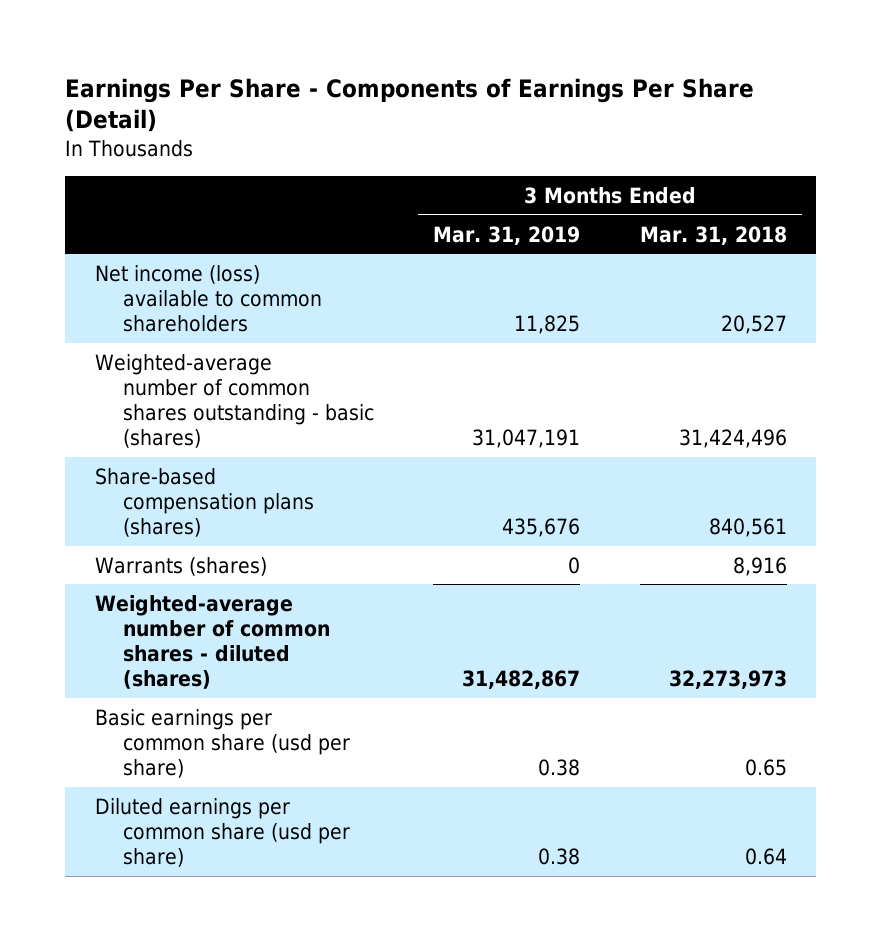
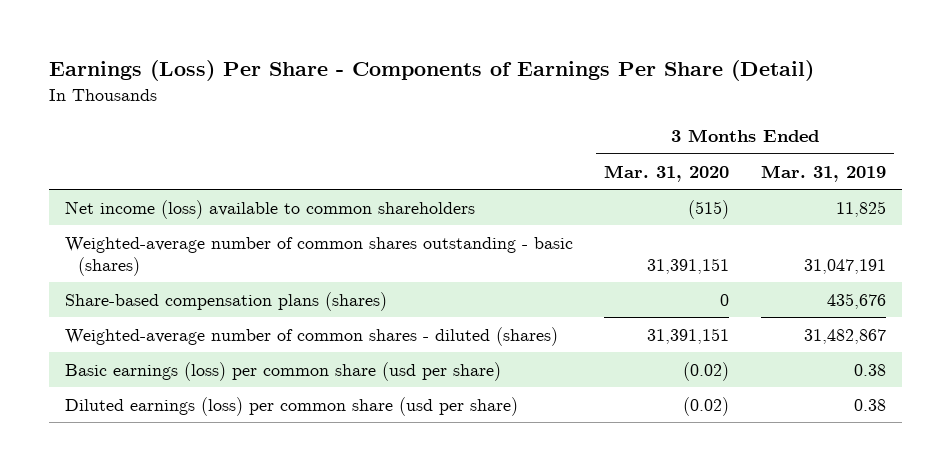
- Earnings Per Share - Components of Earnings Per Share (Detail)
+ Earnings (Loss) Per Share - Components of Earnings Per Share (Detail)
- | 3 Months Ended Mar. 31, 2019 | 3 Months Ended Mar. 31, 2018
+ | 3 Months Ended Mar. 31, 2020 | 3 Months Ended Mar. 31, 2019
- Warrants (shares) | 0 | 8,916
- Basic earnings per common share (usd per share) | 0.38 | 0.65
- Diluted earnings per common share (usd per share) | 0.38 | 0.64
+ Basic earnings (loss) per common share (usd per share) | (0.02) | 0.38
+ Diluted earnings (loss) per common share (usd per share) | (0.02) | 0.38

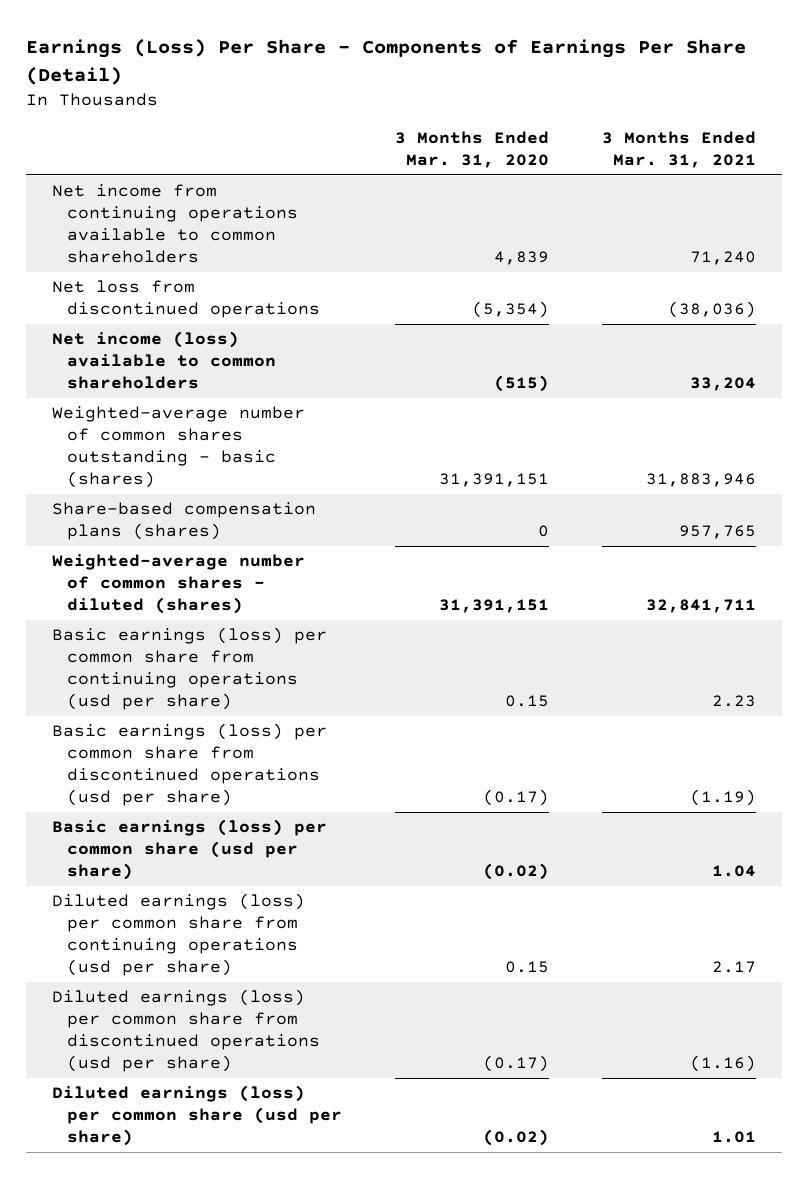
- | 3 Months Ended Mar. 31, 2020 | 3 Months Ended Mar. 31, 2019
+ | 3 Months Ended Mar. 31, 2020 | 3 Months Ended Mar. 31, 2021
+ Net income from continuing operations available to common shareholders | 4,839 | 71,240
+ Net loss from discontinued operations | (5,354) | (38,036)
+ Basic earnings (loss) per common share from continuing operations (usd per share) | 0.15 | 2.23
+ Basic earnings (loss) per common share from discontinued operations (usd per share) | (0.17) | (1.19)
+ Diluted earnings (loss) per common share from continuing operations (usd per share) | 0.15 | 2.17
+ Diluted earnings (loss) per common share from discontinued operations (usd per share) | (0.17) | (1.16)

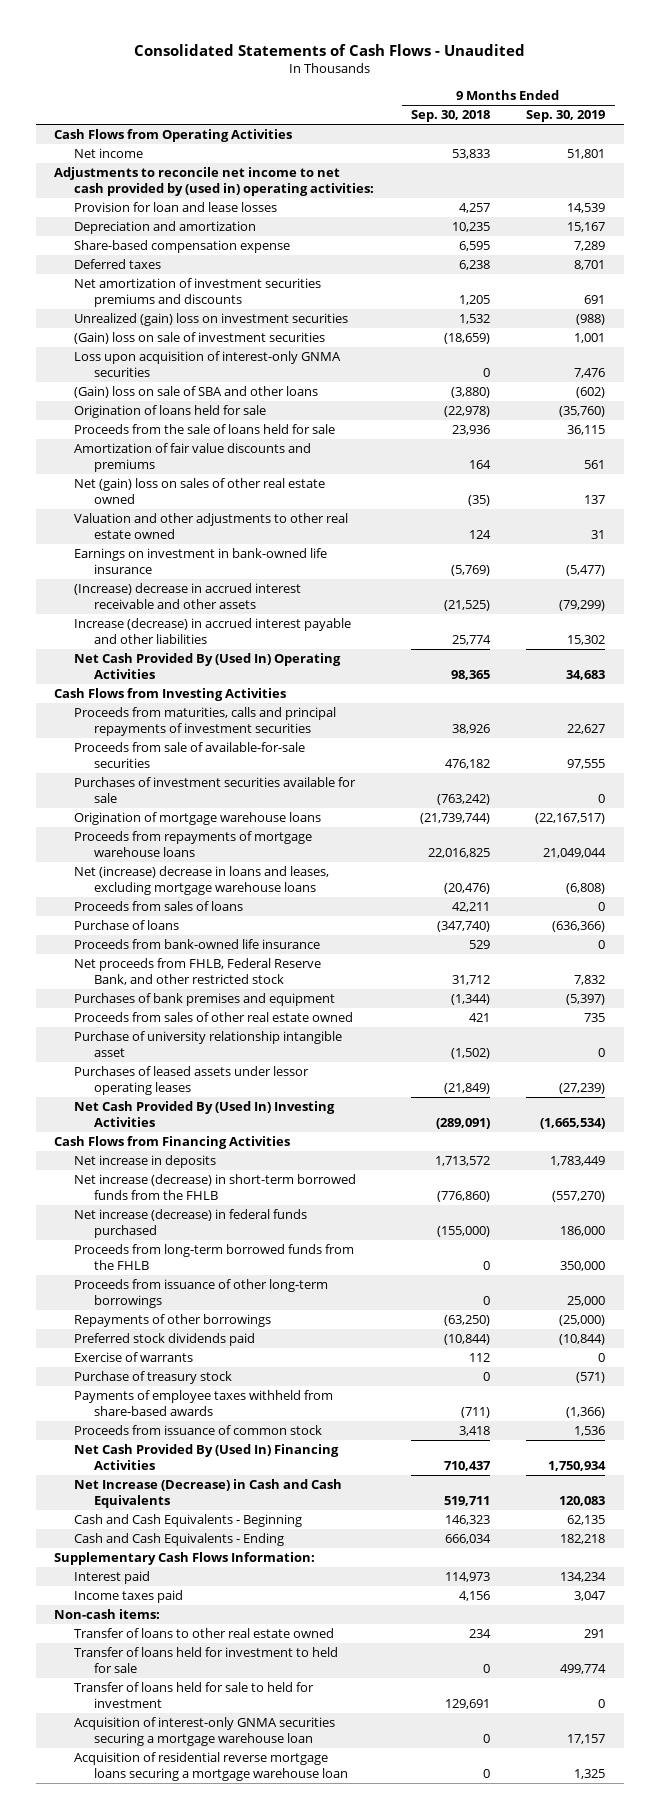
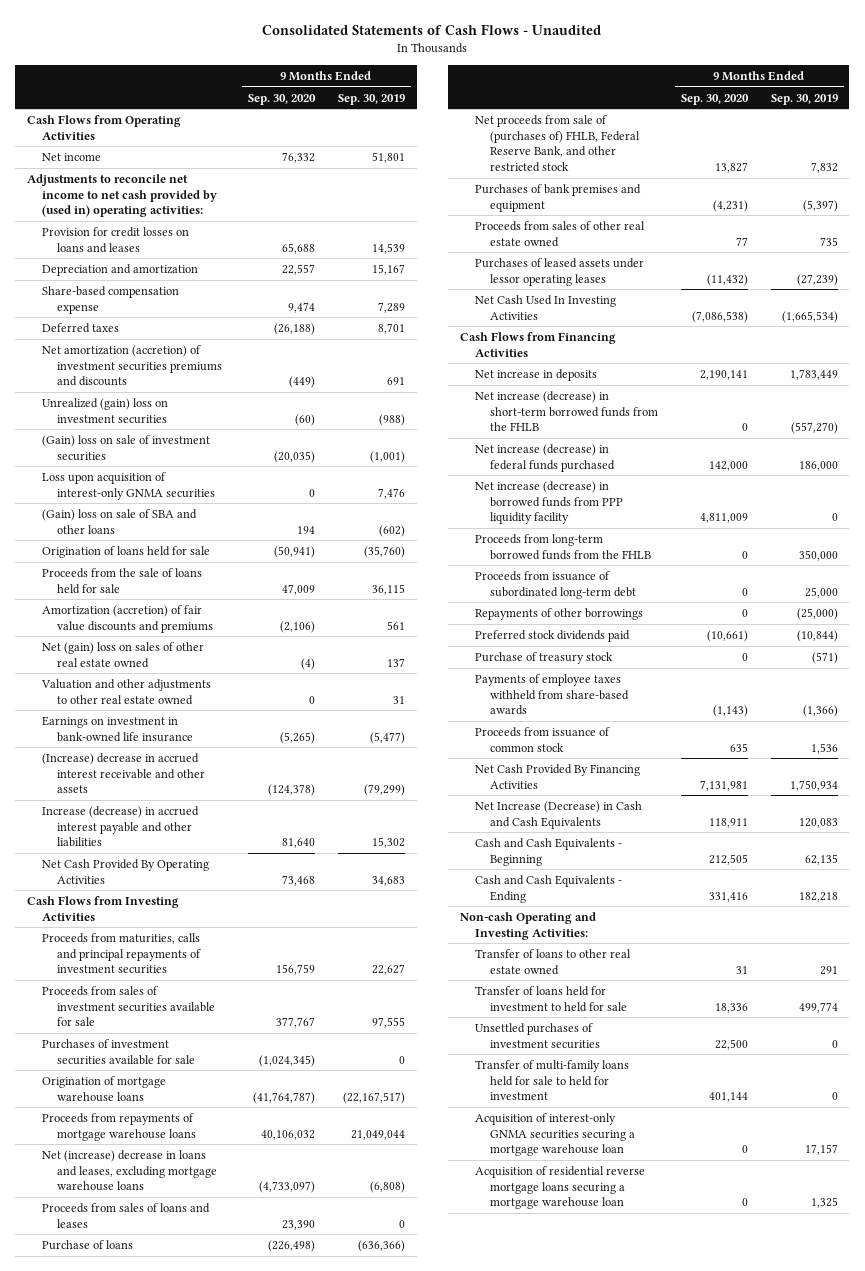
- | 9 Months Ended Sep. 30, 2018 | 9 Months Ended Sep. 30, 2019
+ | 9 Months Ended Sep. 30, 2020 | 9 Months Ended Sep. 30, 2019
- Provision for loan and lease losses | 4,257 | 14,539
+ Provision for credit losses on loans and leases | 65,688 | 14,539
- Net amortization of investment securities premiums and discounts | 1,205 | 691
+ Net amortization (accretion) of investment securities premiums and discounts | (449) | 691
- (Gain) loss on sale of investment securities | (18,659) | 1,001
+ (Gain) loss on sale of investment securities | (20,035) | (1,001)
- Amortization of fair value discounts and premiums | 164 | 561
+ Amortization (accretion) of fair value discounts and premiums | (2,106) | 561
- Net Cash Provided By (Used In) Operating Activities | 98,365 | 34,683
+ Net Cash Provided By Operating Activities | 73,468 | 34,683
- Proceeds from sale of available-for-sale securities | 476,182 | 97,555
+ Proceeds from sales of investment securities available for sale | 377,767 | 97,555
- Proceeds from sales of loans | 42,211 | 0
+ Proceeds from sales of loans and leases | 23,390 | 0
- Proceeds from bank-owned life insurance | 529 | 0
- Net proceeds from FHLB, Federal Reserve Bank, and other restricted stock | 31,712 | 7,832
+ Net proceeds from sale of (purchases of) FHLB, Federal Reserve Bank, and other restricted stock | 13,827 | 7,832
- Purchase of university relationship intangible asset | (1,502) | 0
- Net Cash Provided By (Used In) Investing Activities | (289,091) | (1,665,534)
+ Net Cash Used In Investing Activities | (7,086,538) | (1,665,534)
+ Net increase (decrease) in borrowed funds from PPP liquidity facility | 4,811,009 | 0
- Proceeds from issuance of other long-term borrowings | 0 | 25,000
+ Proceeds from issuance of subordinated long-term debt | 0 | 25,000
- Exercise of warrants | 112 | 0
- Net Cash Provided By (Used In) Financing Activities | 710,437 | 1,750,934
+ Net Cash Provided By Financing Activities | 7,131,981 | 1,750,934
- Supplementary Cash Flows Information:
- Interest paid | 114,973 | 134,234
- Income taxes paid | 4,156 | 3,047
- Non-cash items:
+ Non-cash Operating and Investing Activities:
- Transfer of loans held for sale to held for investment | 129,691 | 0
+ Unsettled purchases of investment securities | 22,500 | 0
+ Transfer of multi-family loans held for sale to held for investment | 401,144 | 0

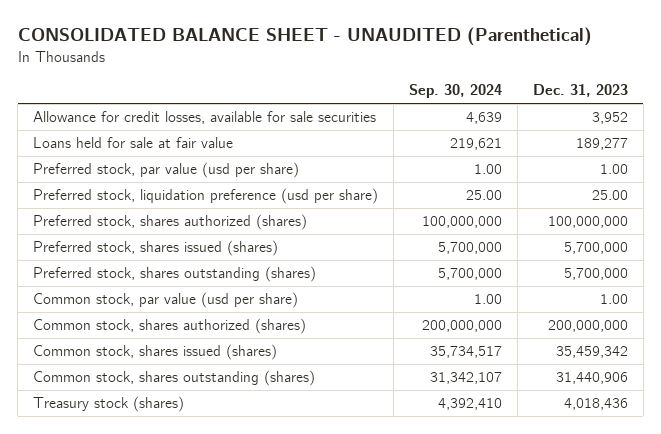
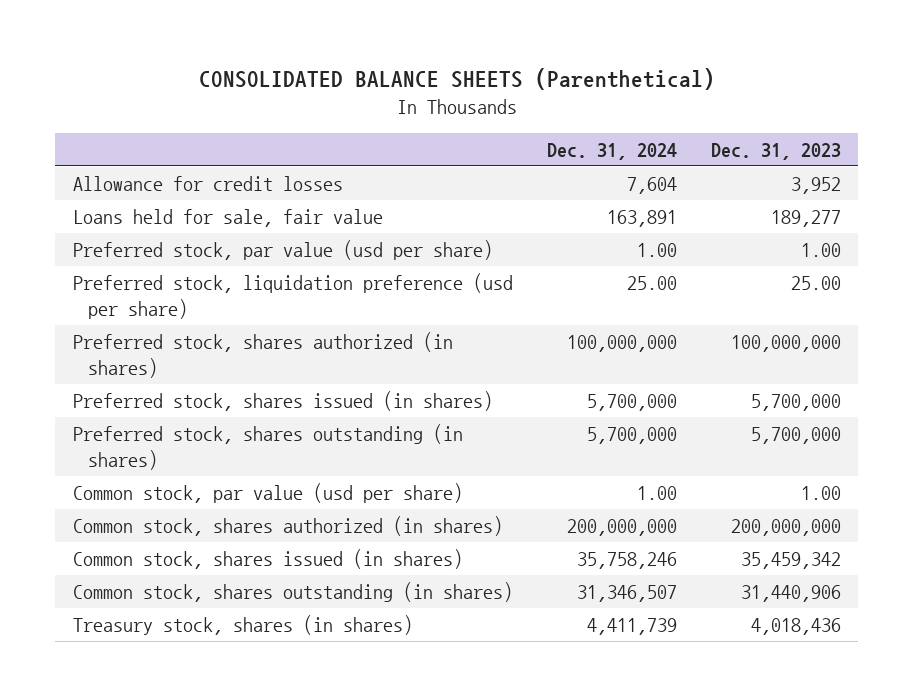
- CONSOLIDATED BALANCE SHEET - UNAUDITED (Parenthetical)
+ CONSOLIDATED BALANCE SHEETS (Parenthetical)
- | Sep. 30, 2024 | Dec. 31, 2023
+ | Dec. 31, 2024 | Dec. 31, 2023
- Allowance for credit losses, available for sale securities | 4,639 | 3,952
- Loans held for sale at fair value | 219,621 | 189,277
+ Allowance for credit losses | 7,604 | 3,952
+ Loans held for sale, fair value | 163,891 | 189,277
- Preferred stock, shares authorized (shares) | 100,000,000 | 100,000,000
- Preferred stock, shares issued (shares) | 5,700,000 | 5,700,000
- Preferred stock, shares outstanding (shares) | 5,700,000 | 5,700,000
+ Preferred stock, shares authorized (in shares) | 100,000,000 | 100,000,000
+ Preferred stock, shares issued (in shares) | 5,700,000 | 5,700,000
+ Preferred stock, shares outstanding (in shares) | 5,700,000 | 5,700,000
- Common stock, shares authorized (shares) | 200,000,000 | 200,000,000
- Common stock, shares issued (shares) | 35,734,517 | 35,459,342
- Common stock, shares outstanding (shares) | 31,342,107 | 31,440,906
- Treasury stock (shares) | 4,392,410 | 4,018,436
+ Common stock, shares authorized (in shares) | 200,000,000 | 200,000,000
+ Common stock, shares issued (in shares) | 35,758,246 | 35,459,342
+ Common stock, shares outstanding (in shares) | 31,346,507 | 31,440,906
+ Treasury stock, shares (in shares) | 4,411,739 | 4,018,436

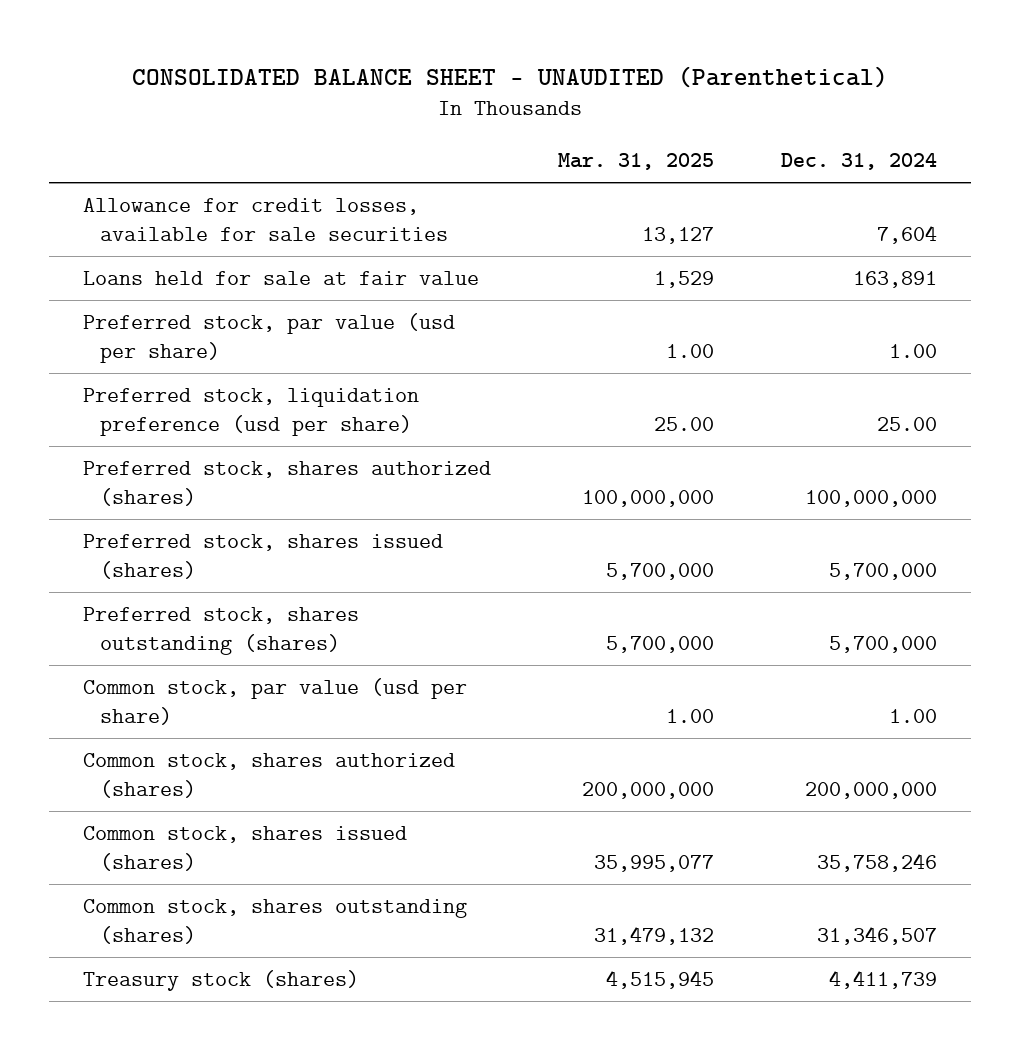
- CONSOLIDATED BALANCE SHEETS (Parenthetical)
+ CONSOLIDATED BALANCE SHEET - UNAUDITED (Parenthetical)
- | Dec. 31, 2024 | Dec. 31, 2023
+ | Mar. 31, 2025 | Dec. 31, 2024
- Allowance for credit losses | 7,604 | 3,952
- Loans held for sale, fair value | 163,891 | 189,277
+ Allowance for credit losses, available for sale securities | 13,127 | 7,604
+ Loans held for sale at fair value | 1,529 | 163,891
- Preferred stock, shares authorized (in shares) | 100,000,000 | 100,000,000
- Preferred stock, shares issued (in shares) | 5,700,000 | 5,700,000
- Preferred stock, shares outstanding (in shares) | 5,700,000 | 5,700,000
+ Preferred stock, shares authorized (shares) | 100,000,000 | 100,000,000
+ Preferred stock, shares issued (shares) | 5,700,000 | 5,700,000
+ Preferred stock, shares outstanding (shares) | 5,700,000 | 5,700,000
- Common stock, shares authorized (in shares) | 200,000,000 | 200,000,000
- Common stock, shares issued (in shares) | 35,758,246 | 35,459,342
- Common stock, shares outstanding (in shares) | 31,346,507 | 31,440,906
- Treasury stock, shares (in shares) | 4,411,739 | 4,018,436
+ Common stock, shares authorized (shares) | 200,000,000 | 200,000,000
+ Common stock, shares issued (shares) | 35,995,077 | 35,758,246
+ Common stock, shares outstanding (shares) | 31,479,132 | 31,346,507
+ Treasury stock (shares) | 4,515,945 | 4,411,739

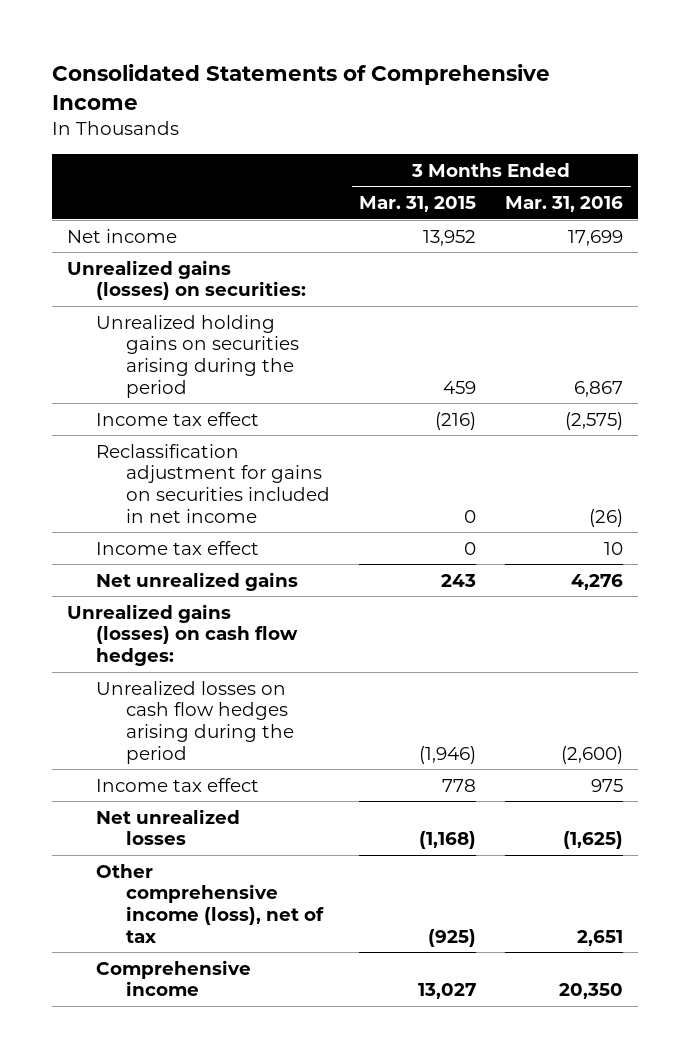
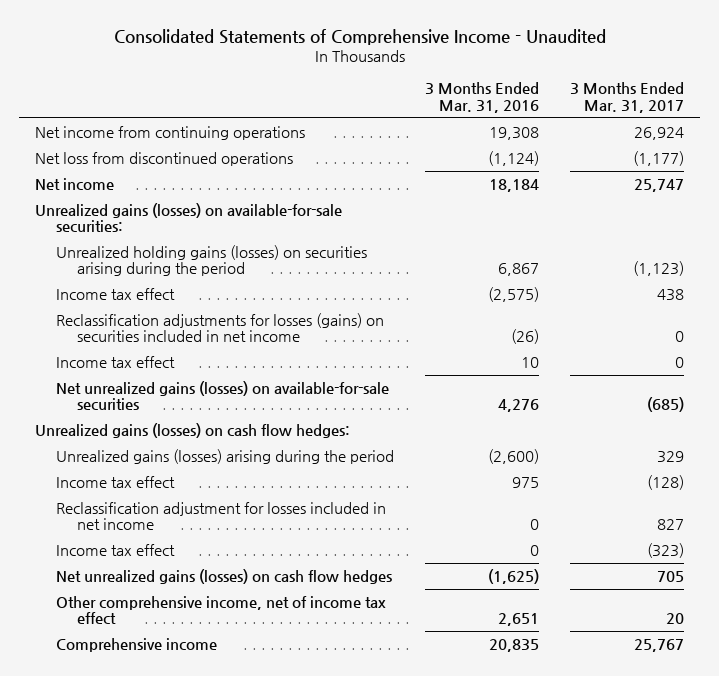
- Consolidated Statements of Comprehensive Income
+ Consolidated Statements of Comprehensive Income - Unaudited
- | 3 Months Ended Mar. 31, 2015 | 3 Months Ended Mar. 31, 2016
+ | 3 Months Ended Mar. 31, 2016 | 3 Months Ended Mar. 31, 2017
- Net income | 13,952 | 17,699
- Unrealized gains (losses) on securities:
- Unrealized holding gains on securities arising during the period | 459 | 6,867
+ Net income from continuing operations | 19,308 | 26,924
+ Net loss from discontinued operations | (1,124) | (1,177)
+ Net income | 18,184 | 25,747
+ Unrealized gains (losses) on available-for-sale securities:
+ Unrealized holding gains (losses) on securities arising during the period | 6,867 | (1,123)
- Reclassification adjustment for gains on securities included in net income | 0 | (26)
+ Reclassification adjustments for losses (gains) on securities included in net income | (26) | 0
- Net unrealized gains | 243 | 4,276
+ Net unrealized gains (losses) on available-for-sale securities | 4,276 | (685)
- Unrealized losses on cash flow hedges arising during the period | (1,946) | (2,600)
+ Unrealized gains (losses) arising during the period | (2,600) | 329
- Net unrealized losses | (1,168) | (1,625)
- Other comprehensive income (loss), net of tax | (925) | 2,651
- Comprehensive income | 13,027 | 20,350
+ Reclassification adjustment for losses included in net income | 0 | 827
+ Income tax effect | 0 | (323)
+ Net unrealized gains (losses) on cash flow hedges | (1,625) | 705
+ Other comprehensive income, net of income tax effect | 2,651 | 20
+ Comprehensive income | 20,835 | 25,767

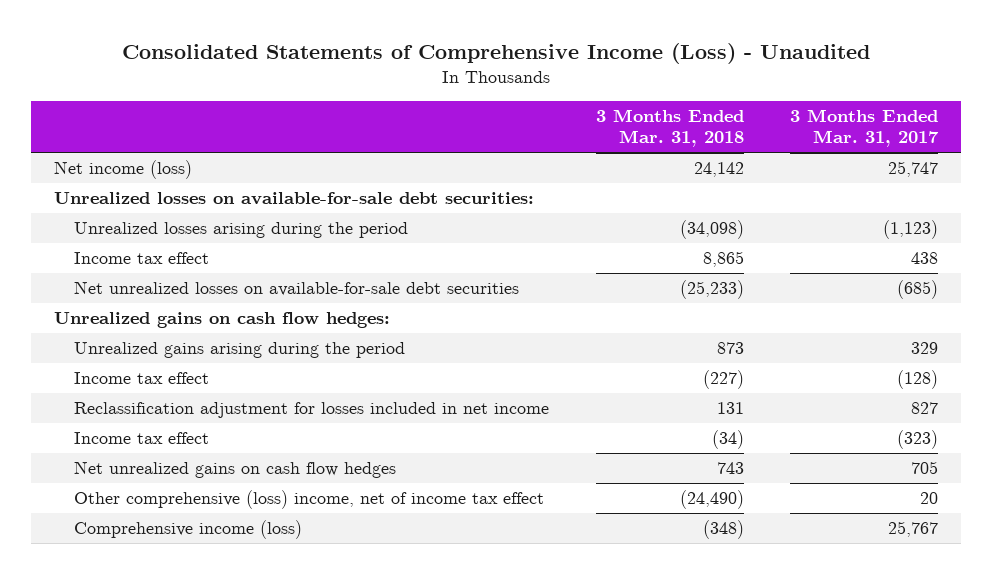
- Consolidated Statements of Comprehensive Income - Unaudited
+ Consolidated Statements of Comprehensive Income (Loss) - Unaudited
- | 3 Months Ended Mar. 31, 2016 | 3 Months Ended Mar. 31, 2017
+ | 3 Months Ended Mar. 31, 2018 | 3 Months Ended Mar. 31, 2017
- Net income from continuing operations | 19,308 | 26,924
- Net loss from discontinued operations | (1,124) | (1,177)
- Net income | 18,184 | 25,747
- Unrealized gains (losses) on available-for-sale securities:
- Unrealized holding gains (losses) on securities arising during the period | 6,867 | (1,123)
+ Net income (loss) | 24,142 | 25,747
+ Unrealized losses on available-for-sale debt securities:
+ Unrealized losses arising during the period | (34,098) | (1,123)
- Reclassification adjustments for losses (gains) on securities included in net income | (26) | 0
- Income tax effect | 10 | 0
- Net unrealized gains (losses) on available-for-sale securities | 4,276 | (685)
- Unrealized gains (losses) on cash flow hedges:
- Unrealized gains (losses) arising during the period | (2,600) | 329
+ Net unrealized losses on available-for-sale debt securities | (25,233) | (685)
+ Unrealized gains on cash flow hedges:
+ Unrealized gains arising during the period | 873 | 329
- Net unrealized gains (losses) on cash flow hedges | (1,625) | 705
- Other comprehensive income, net of income tax effect | 2,651 | 20
- Comprehensive income | 20,835 | 25,767
+ Net unrealized gains on cash flow hedges | 743 | 705
+ Other comprehensive (loss) income, net of income tax effect | (24,490) | 20
+ Comprehensive income (loss) | (348) | 25,767

